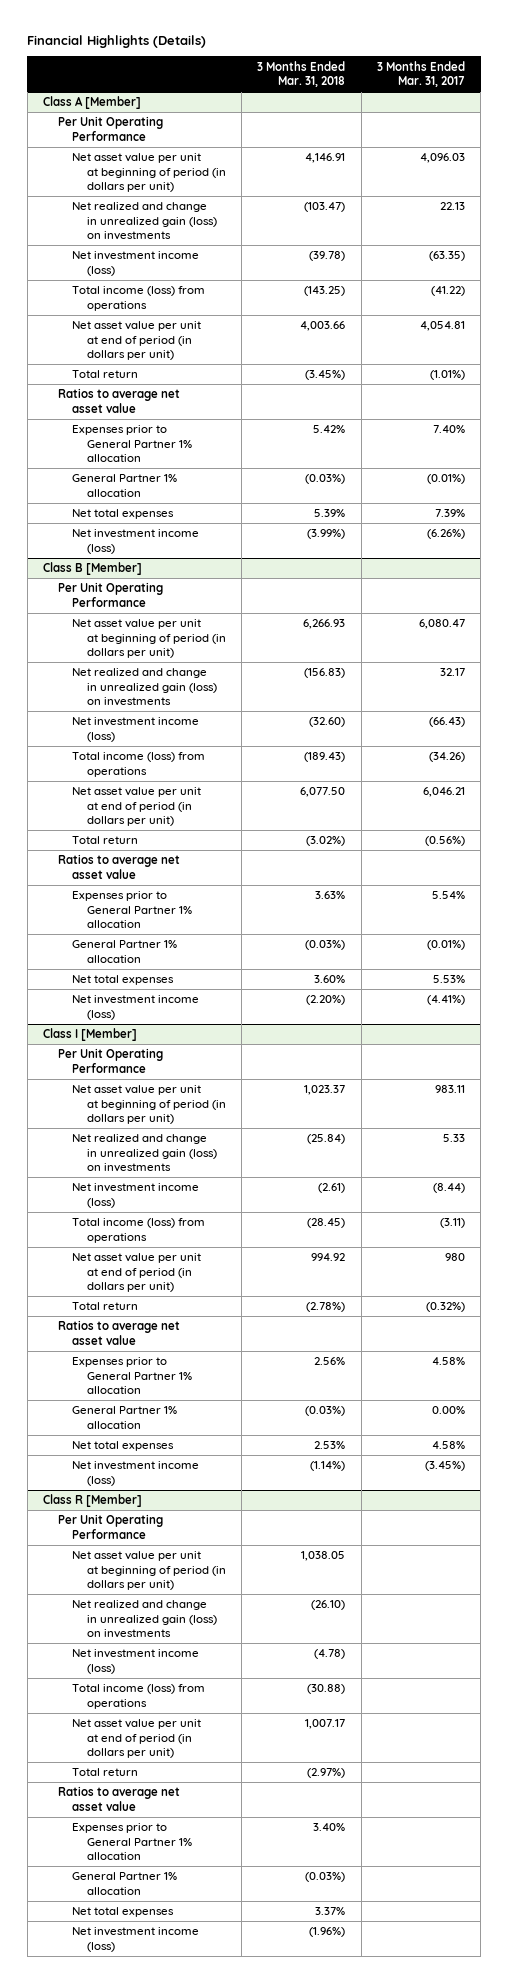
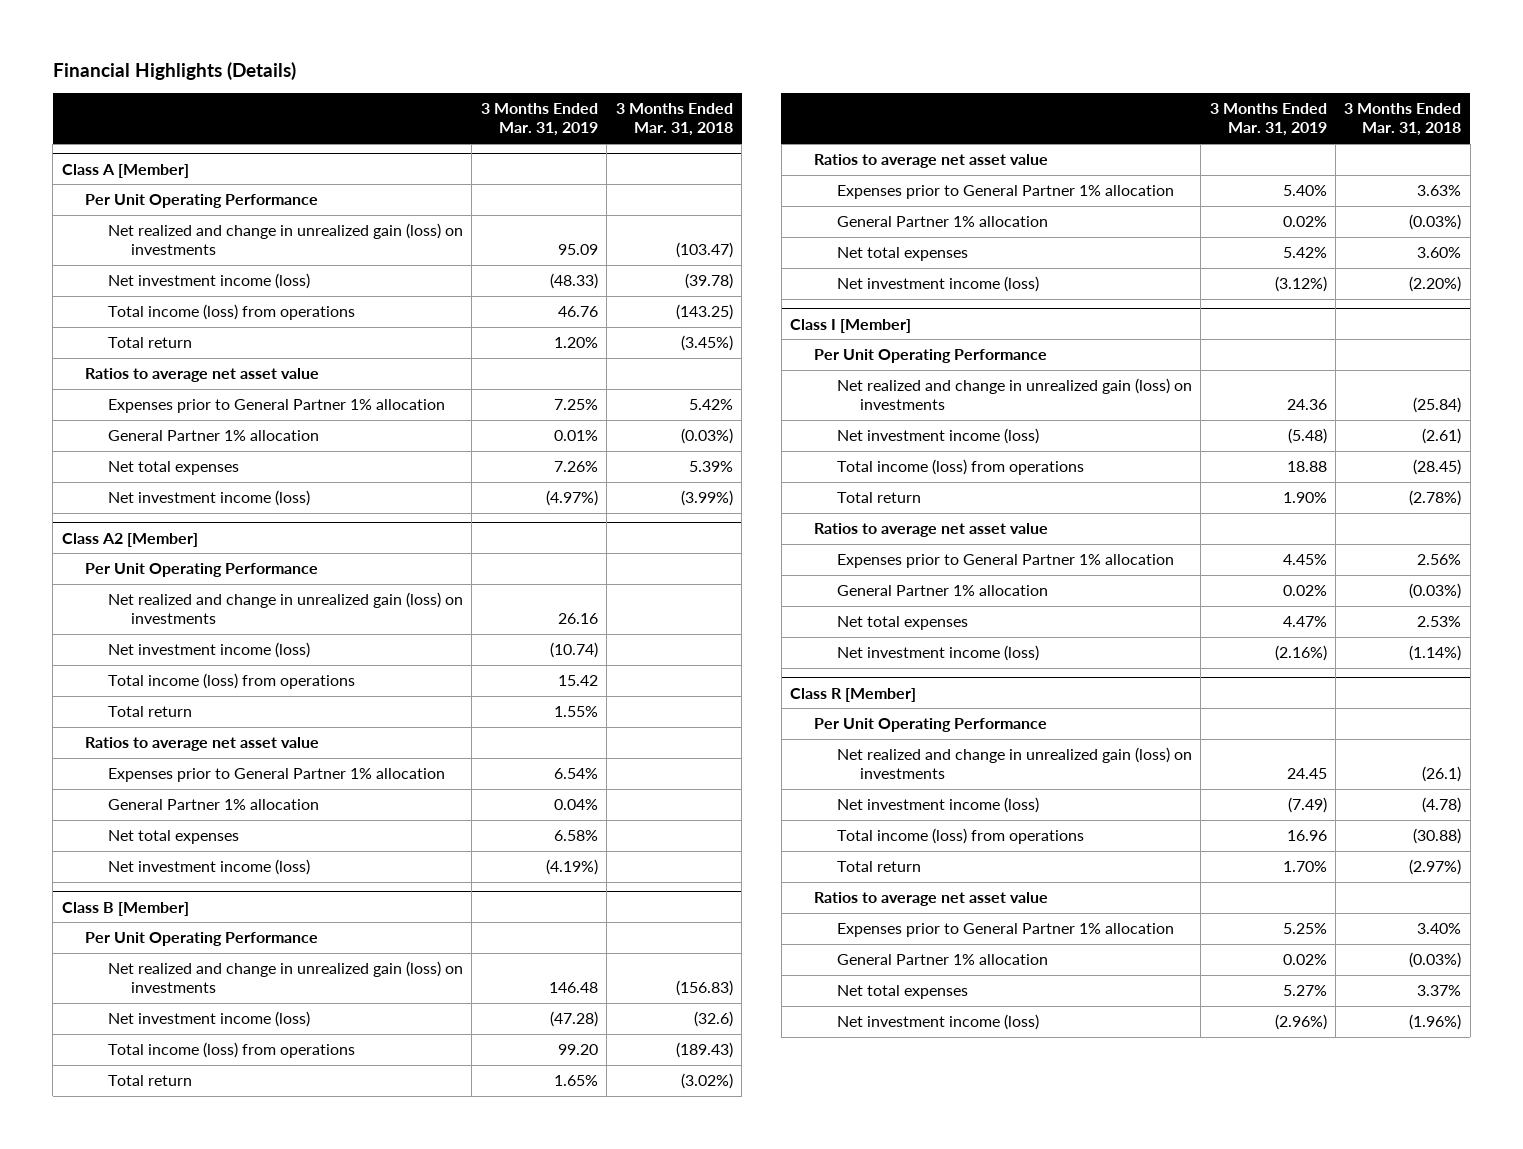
- | 3 Months Ended Mar. 31, 2018 | 3 Months Ended Mar. 31, 2017
+ | 3 Months Ended Mar. 31, 2019 | 3 Months Ended Mar. 31, 2018
@ Class A [Member]
- Net asset value per unit at beginning of period (in dollars per unit) | 4,146.91 | 4,096.03
- Net asset value per unit at end of period (in dollars per unit) | 4,003.66 | 4,054.81
+ Class A2 [Member]
+ Per Unit Operating Performance
+ Net realized and change in unrealized gain (loss) on investments | 26.16 |
+ Net investment income (loss) | (10.74) |
+ Total income (loss) from operations | 15.42 |
+ Total return | 1.55% |
+ Ratios to average net asset value
+ Expenses prior to General Partner 1% allocation | 6.54% |
+ General Partner 1% allocation | 0.04% |
+ Net total expenses | 6.58% |
+ Net investment income (loss) | (4.19%) |
@ Class B [Member]
- Net asset value per unit at beginning of period (in dollars per unit) | 6,266.93 | 6,080.47
- Net investment income (loss) | (32.60) | (66.43)
+ Net investment income (loss) | (47.28) | (32.6)
- Net asset value per unit at end of period (in dollars per unit) | 6,077.50 | 6,046.21
@ Class I [Member]
- Net asset value per unit at beginning of period (in dollars per unit) | 1,023.37 | 983.11
- Net asset value per unit at end of period (in dollars per unit) | 994.92 | 980
@ Class R [Member]
- Net asset value per unit at beginning of period (in dollars per unit) | 1,038.05 |
- Net realized and change in unrealized gain (loss) on investments | (26.10) |
+ Net realized and change in unrealized gain (loss) on investments | 24.45 | (26.1)
- Net asset value per unit at end of period (in dollars per unit) | 1,007.17 |

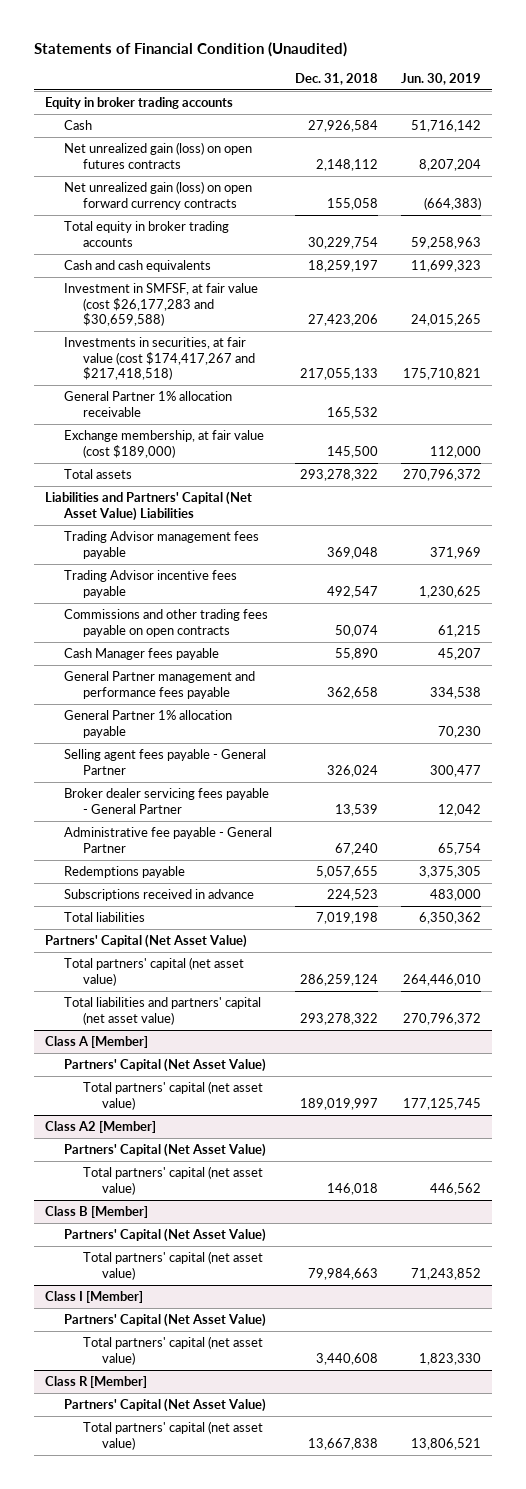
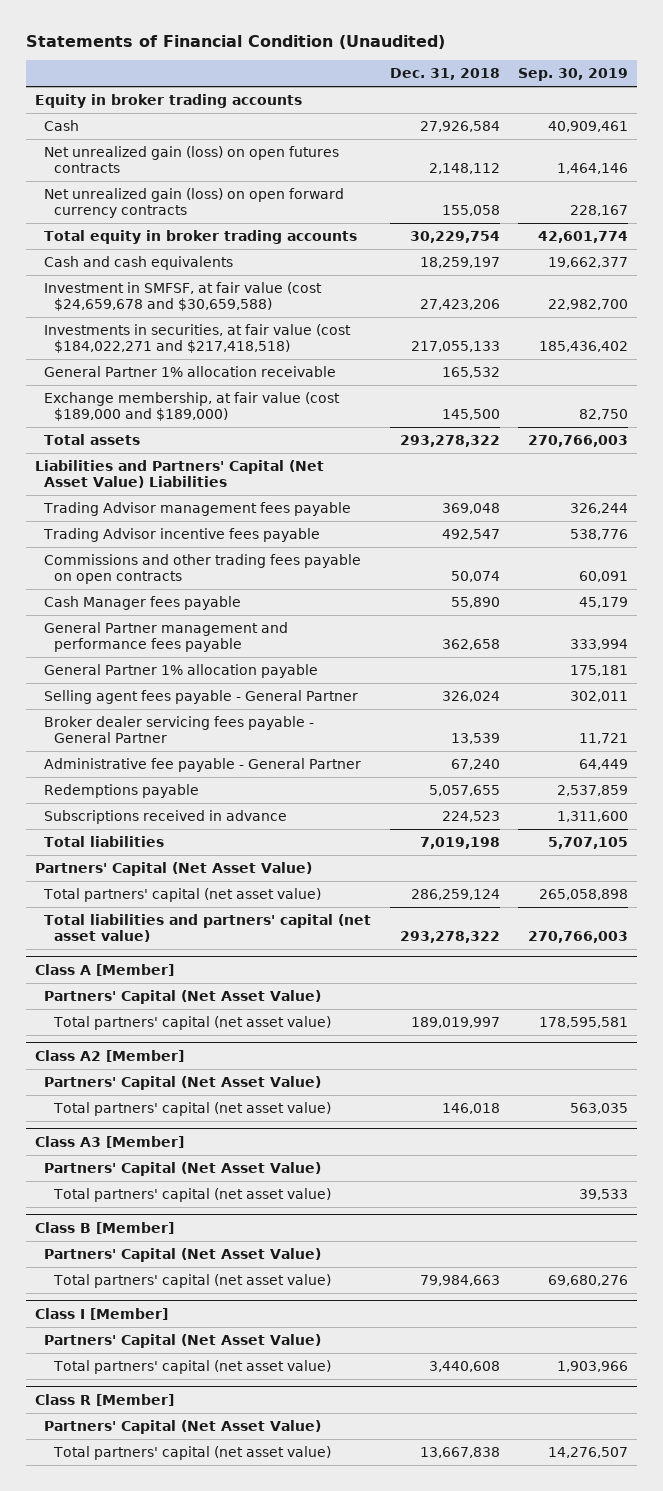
- | Dec. 31, 2018 | Jun. 30, 2019
+ | Dec. 31, 2018 | Sep. 30, 2019
- Investment in SMFSF, at fair value (cost $26,177,283 and $30,659,588) | 27,423,206 | 24,015,265
- Investments in securities, at fair value (cost $174,417,267 and $217,418,518) | 217,055,133 | 175,710,821
+ Investment in SMFSF, at fair value (cost $24,659,678 and $30,659,588) | 27,423,206 | 22,982,700
+ Investments in securities, at fair value (cost $184,022,271 and $217,418,518) | 217,055,133 | 185,436,402
- Exchange membership, at fair value (cost $189,000) | 145,500 | 112,000
+ Exchange membership, at fair value (cost $189,000 and $189,000) | 145,500 | 82,750
+ Class A3 [Member]
+ Partners' Capital (Net Asset Value)
+ Total partners' capital (net asset value) | | 39,533

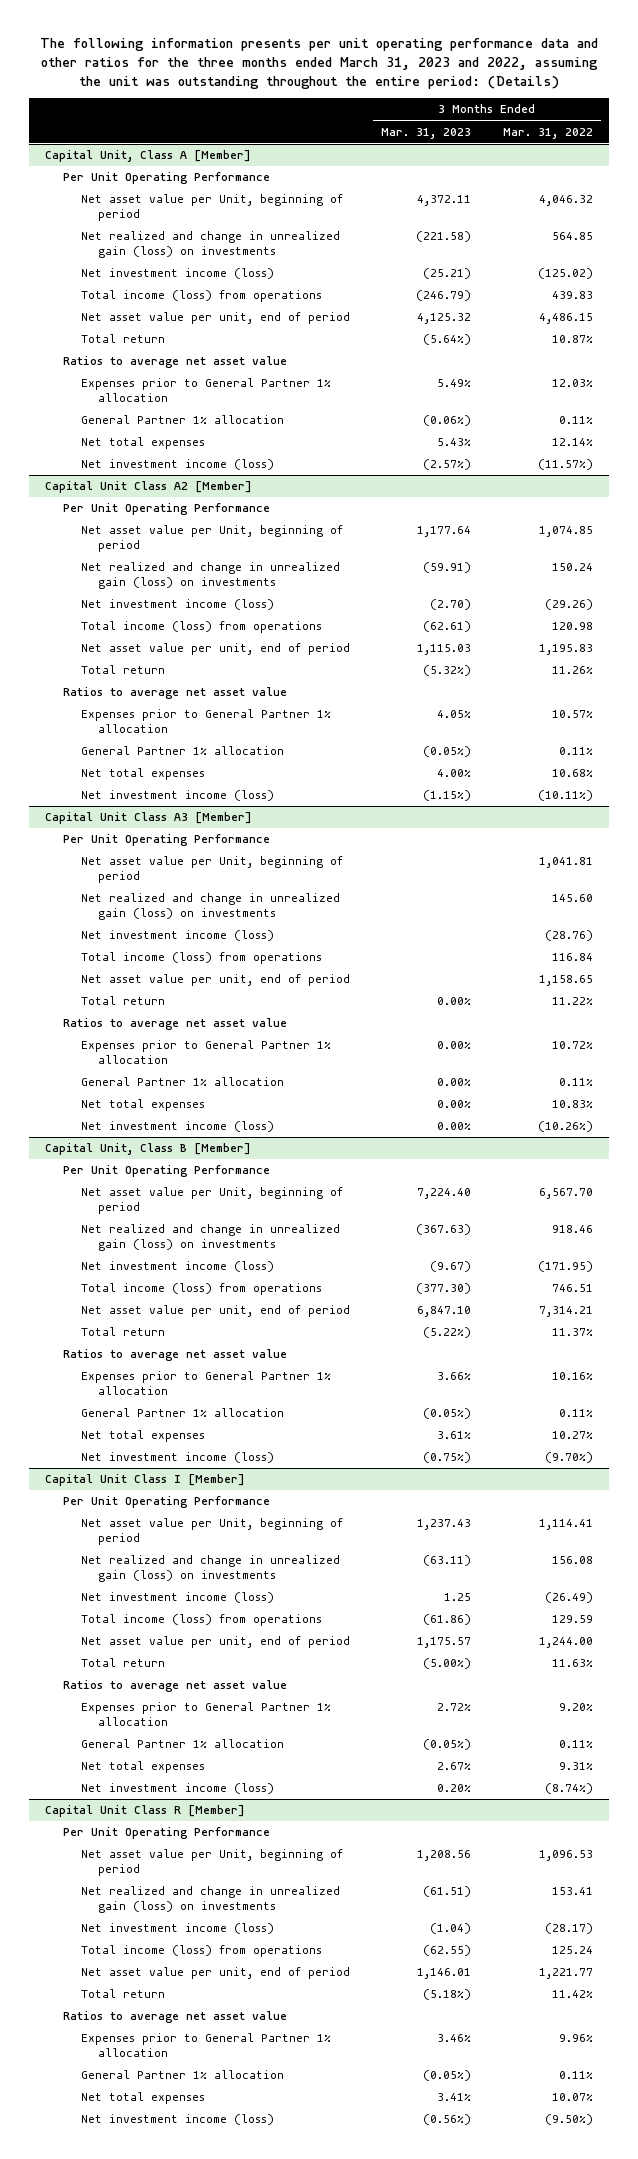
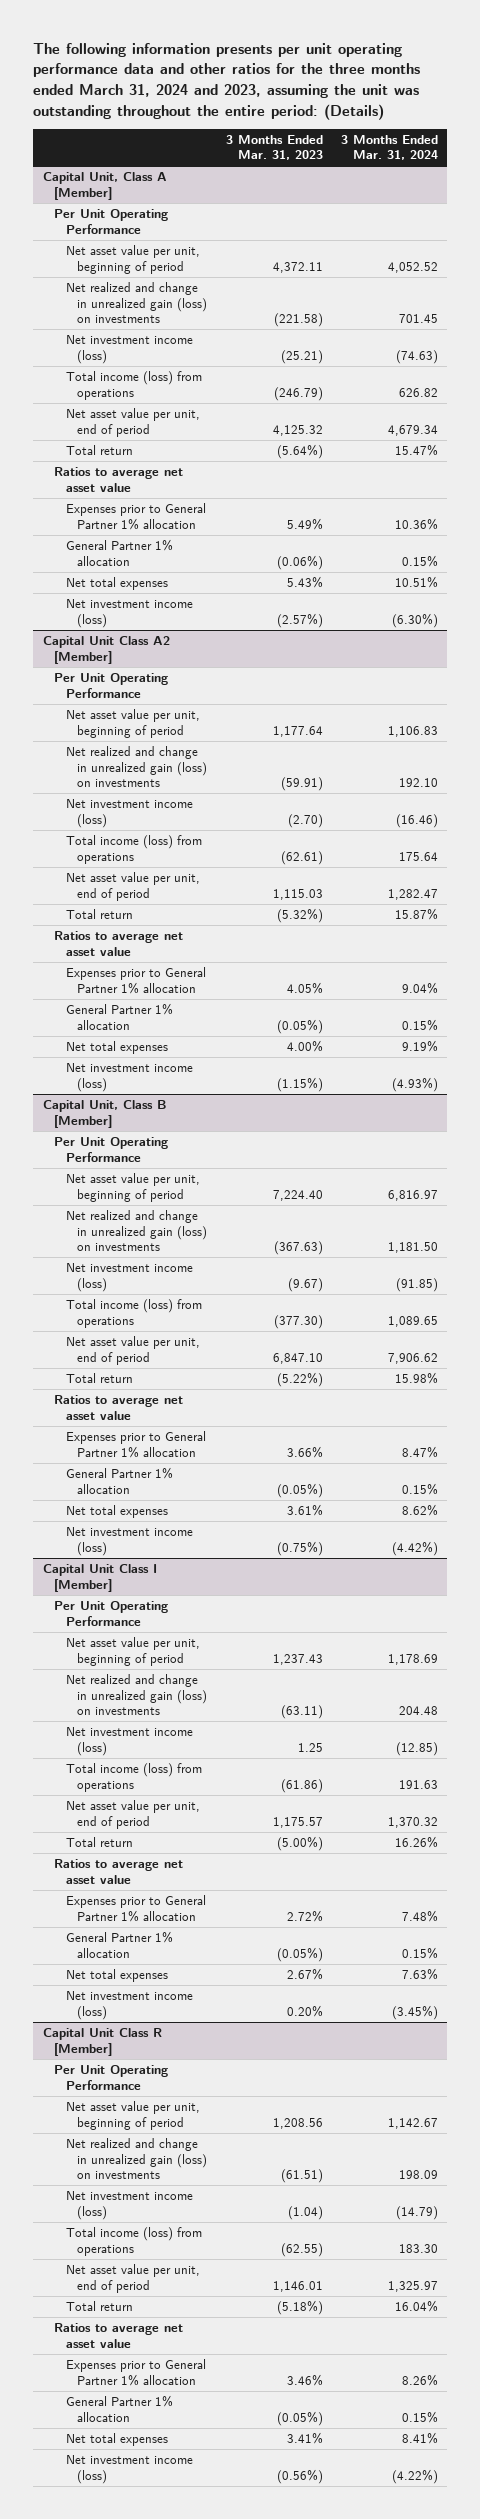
- The following information presents per unit operating performance data and other ratios for the three months ended March 31, 2023 and 2022, assuming the unit was outstanding throughout the entire period: (Details)
+ The following information presents per unit operating performance data and other ratios for the three months ended March 31, 2024 and 2023, assuming the unit was outstanding throughout the entire period: (Details)
- | 3 Months Ended Mar. 31, 2023 | 3 Months Ended Mar. 31, 2022
+ | 3 Months Ended Mar. 31, 2023 | 3 Months Ended Mar. 31, 2024
@ Capital Unit, Class A [Member]
- Net asset value per Unit, beginning of period | 4,372.11 | 4,046.32
+ Net asset value per unit, beginning of period | 4,372.11 | 4,052.52
@ Capital Unit Class A2 [Member]
- Net asset value per Unit, beginning of period | 1,177.64 | 1,074.85
+ Net asset value per unit, beginning of period | 1,177.64 | 1,106.83
- Capital Unit Class A3 [Member]
- Per Unit Operating Performance
- Net asset value per Unit, beginning of period | | 1,041.81
- Net realized and change in unrealized gain (loss) on investments | | 145.60
- Net investment income (loss) | | (28.76)
- Total income (loss) from operations | | 116.84
- Net asset value per unit, end of period | | 1,158.65
- Total return | 0.00% | 11.22%
- Ratios to average net asset value
- Expenses prior to General Partner 1% allocation | 0.00% | 10.72%
- General Partner 1% allocation | 0.00% | 0.11%
- Net total expenses | 0.00% | 10.83%
- Net investment income (loss) | 0.00% | (10.26%)
@ Capital Unit, Class B [Member]
- Net asset value per Unit, beginning of period | 7,224.40 | 6,567.70
+ Net asset value per unit, beginning of period | 7,224.40 | 6,816.97
@ Capital Unit Class I [Member]
- Net asset value per Unit, beginning of period | 1,237.43 | 1,114.41
+ Net asset value per unit, beginning of period | 1,237.43 | 1,178.69
@ Capital Unit Class R [Member]
- Net asset value per Unit, beginning of period | 1,208.56 | 1,096.53
+ Net asset value per unit, beginning of period | 1,208.56 | 1,142.67

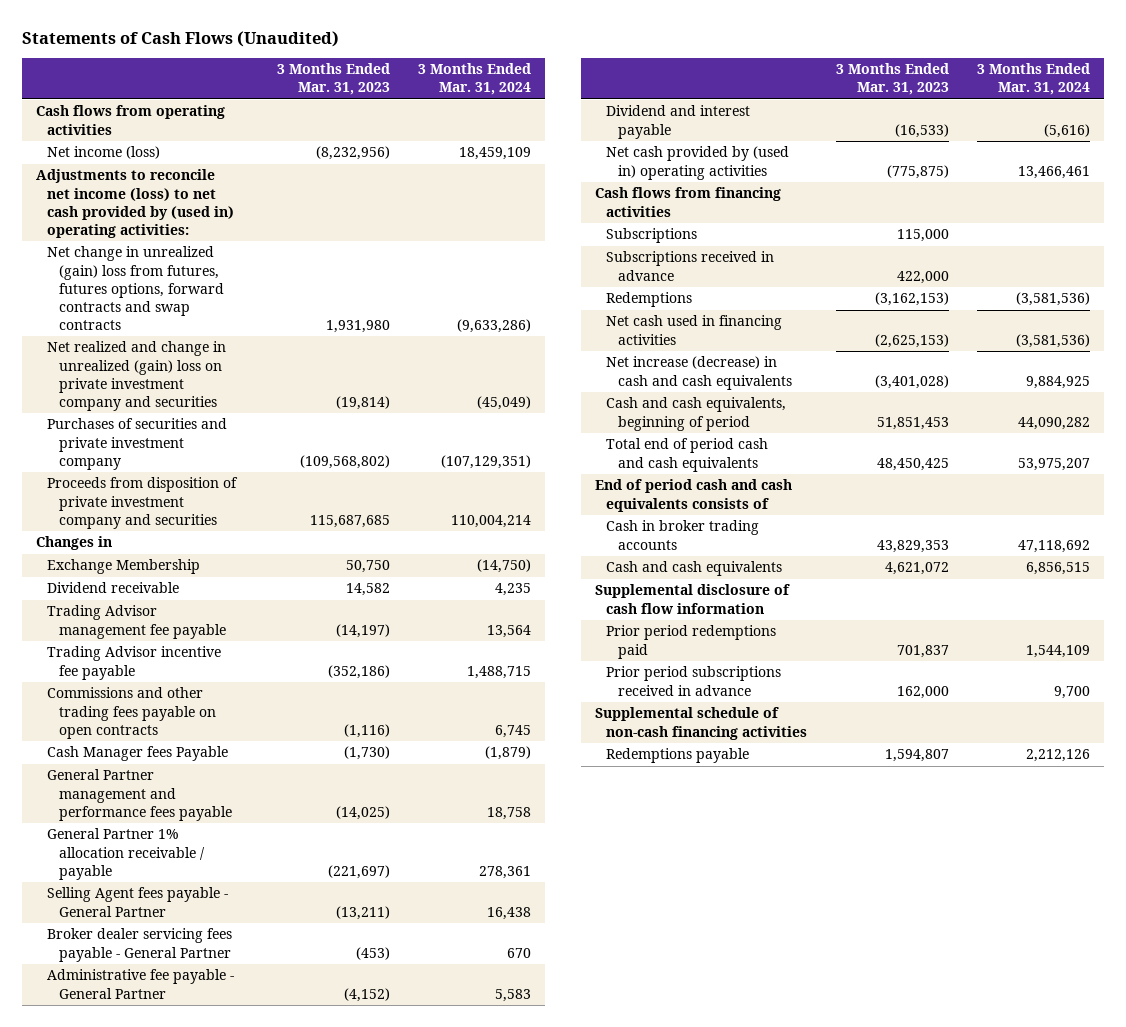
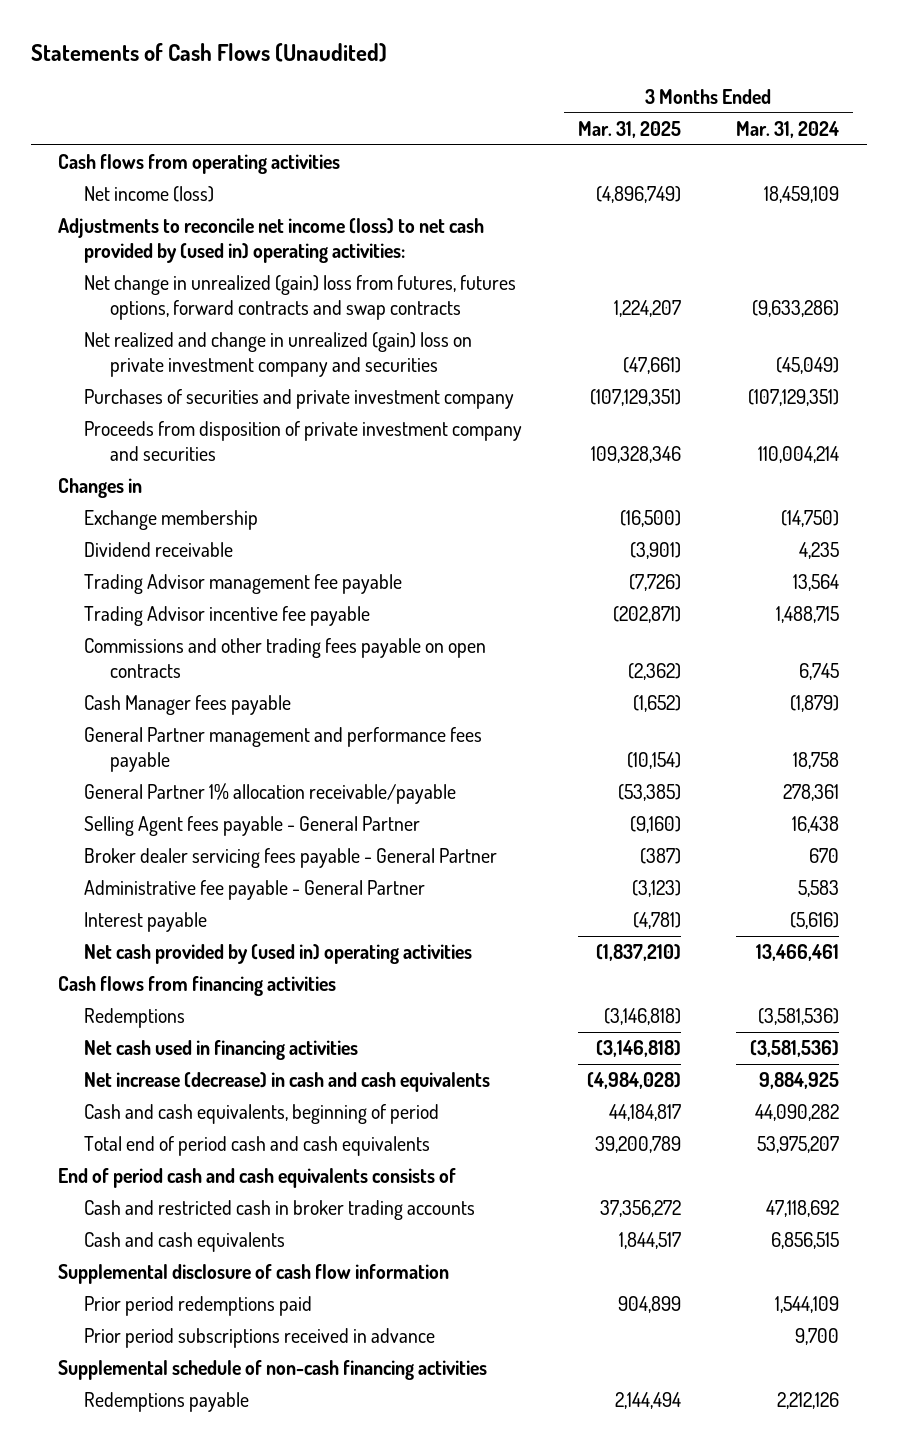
- | 3 Months Ended Mar. 31, 2023 | 3 Months Ended Mar. 31, 2024
+ | 3 Months Ended Mar. 31, 2025 | 3 Months Ended Mar. 31, 2024
- Exchange Membership | 50,750 | (14,750)
+ Exchange membership | (16,500) | (14,750)
- Cash Manager fees Payable | (1,730) | (1,879)
+ Cash Manager fees payable | (1,652) | (1,879)
- General Partner 1% allocation receivable / payable | (221,697) | 278,361
+ General Partner 1% allocation receivable/payable | (53,385) | 278,361
- Dividend and interest payable | (16,533) | (5,616)
+ Interest payable | (4,781) | (5,616)
- Subscriptions | 115,000 |
- Subscriptions received in advance | 422,000 |
- Cash in broker trading accounts | 43,829,353 | 47,118,692
+ Cash and restricted cash in broker trading accounts | 37,356,272 | 47,118,692

